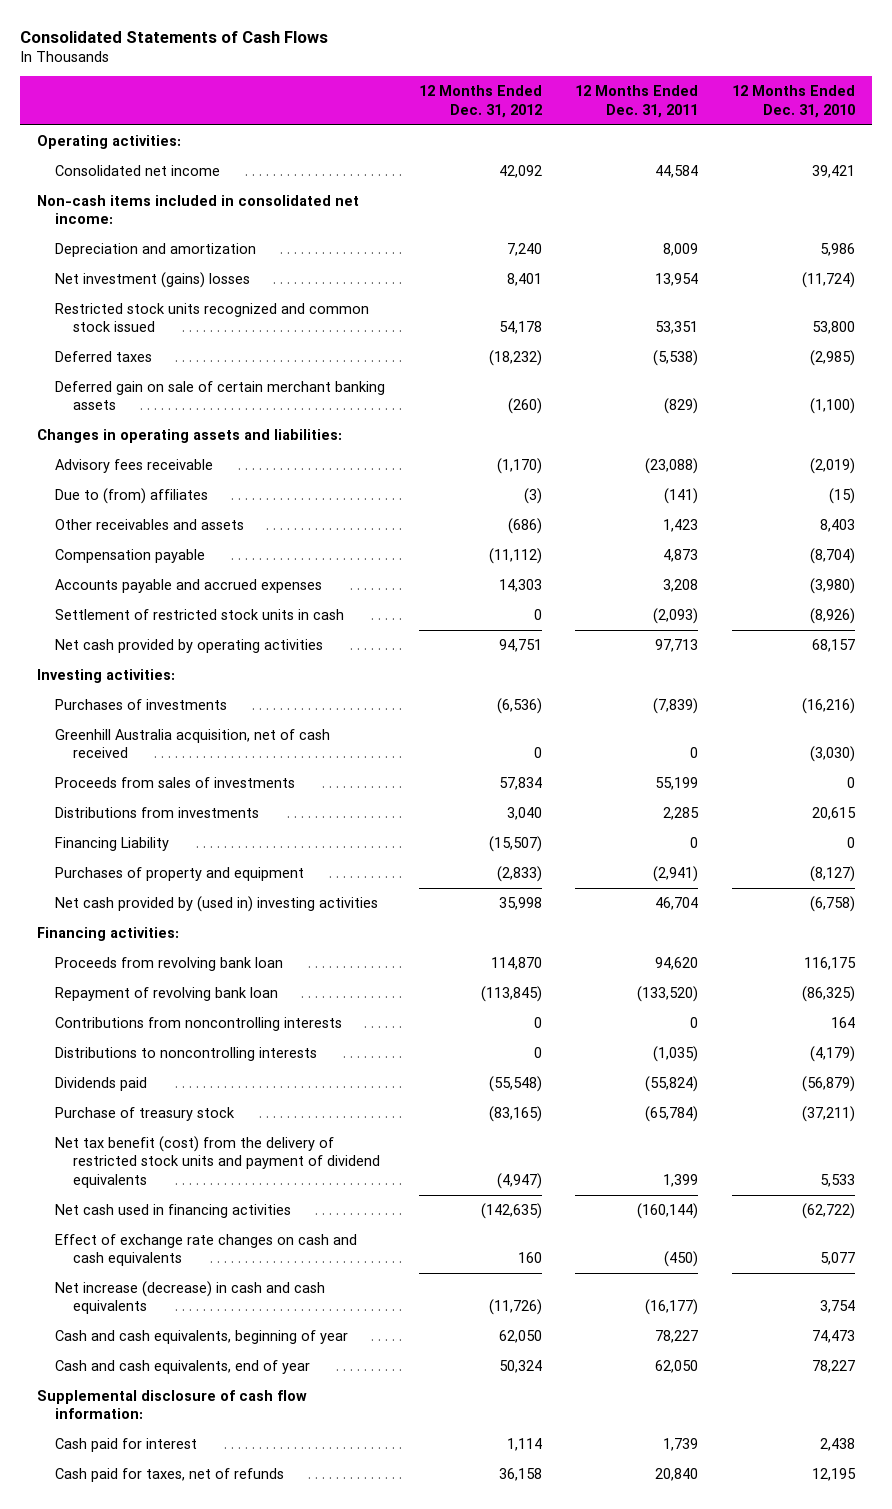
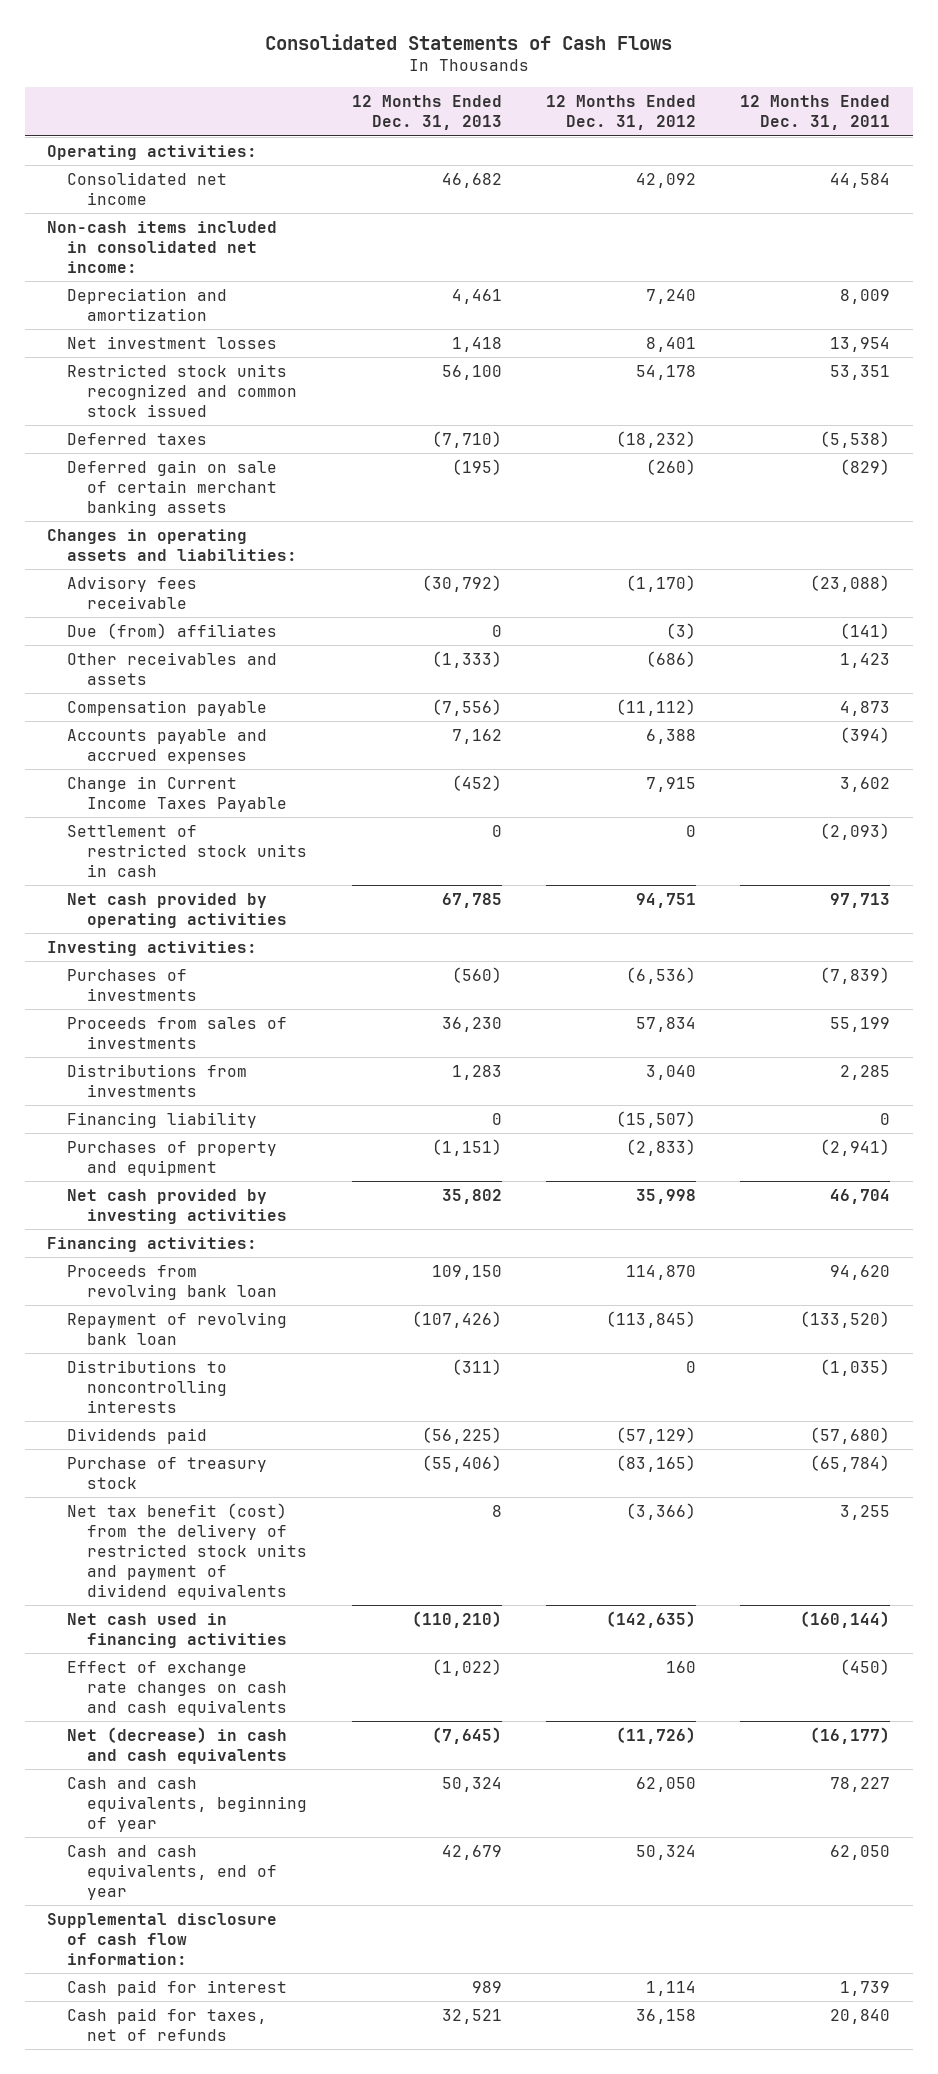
- | 12 Months Ended Dec. 31, 2012 | 12 Months Ended Dec. 31, 2011 | 12 Months Ended Dec. 31, 2010
+ | 12 Months Ended Dec. 31, 2013 | 12 Months Ended Dec. 31, 2012 | 12 Months Ended Dec. 31, 2011
- Net investment (gains) losses | 8,401 | 13,954 | (11,724)
+ Net investment losses | 1,418 | 8,401 | 13,954
- Due to (from) affiliates | (3) | (141) | (15)
+ Due (from) affiliates | 0 | (3) | (141)
- Accounts payable and accrued expenses | 14,303 | 3,208 | (3,980)
+ Accounts payable and accrued expenses | 7,162 | 6,388 | (394)
+ Change in Current Income Taxes Payable | (452) | 7,915 | 3,602
- Greenhill Australia acquisition, net of cash received | 0 | 0 | (3,030)
- Financing Liability | (15,507) | 0 | 0
+ Financing liability | 0 | (15,507) | 0
- Net cash provided by (used in) investing activities | 35,998 | 46,704 | (6,758)
+ Net cash provided by investing activities | 35,802 | 35,998 | 46,704
- Contributions from noncontrolling interests | 0 | 0 | 164
- Dividends paid | (55,548) | (55,824) | (56,879)
+ Dividends paid | (56,225) | (57,129) | (57,680)
- Net tax benefit (cost) from the delivery of restricted stock units and payment of dividend equivalents | (4,947) | 1,399 | 5,533
+ Net tax benefit (cost) from the delivery of restricted stock units and payment of dividend equivalents | 8 | (3,366) | 3,255
- Net increase (decrease) in cash and cash equivalents | (11,726) | (16,177) | 3,754
+ Net (decrease) in cash and cash equivalents | (7,645) | (11,726) | (16,177)

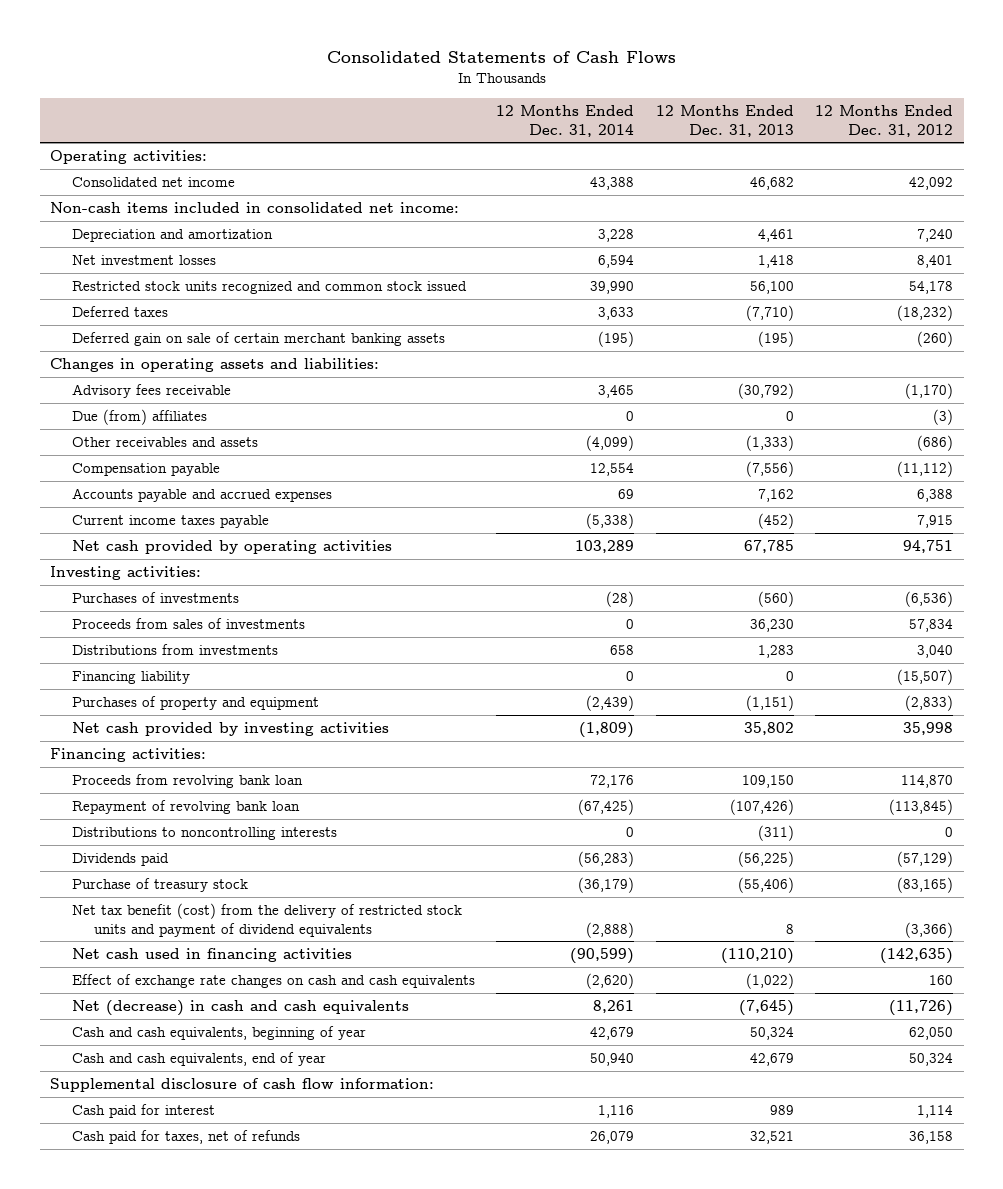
- | 12 Months Ended Dec. 31, 2013 | 12 Months Ended Dec. 31, 2012 | 12 Months Ended Dec. 31, 2011
+ | 12 Months Ended Dec. 31, 2014 | 12 Months Ended Dec. 31, 2013 | 12 Months Ended Dec. 31, 2012
- Change in Current Income Taxes Payable | (452) | 7,915 | 3,602
- Settlement of restricted stock units in cash | 0 | 0 | (2,093)
+ Current income taxes payable | (5,338) | (452) | 7,915

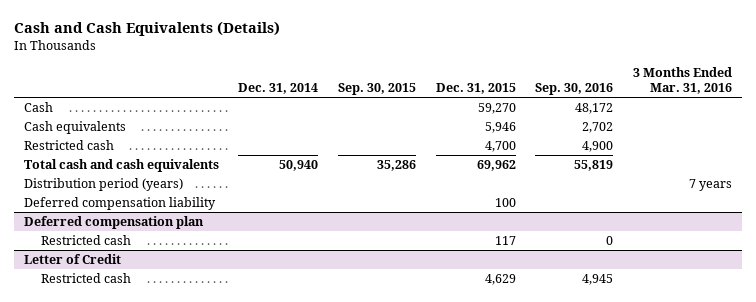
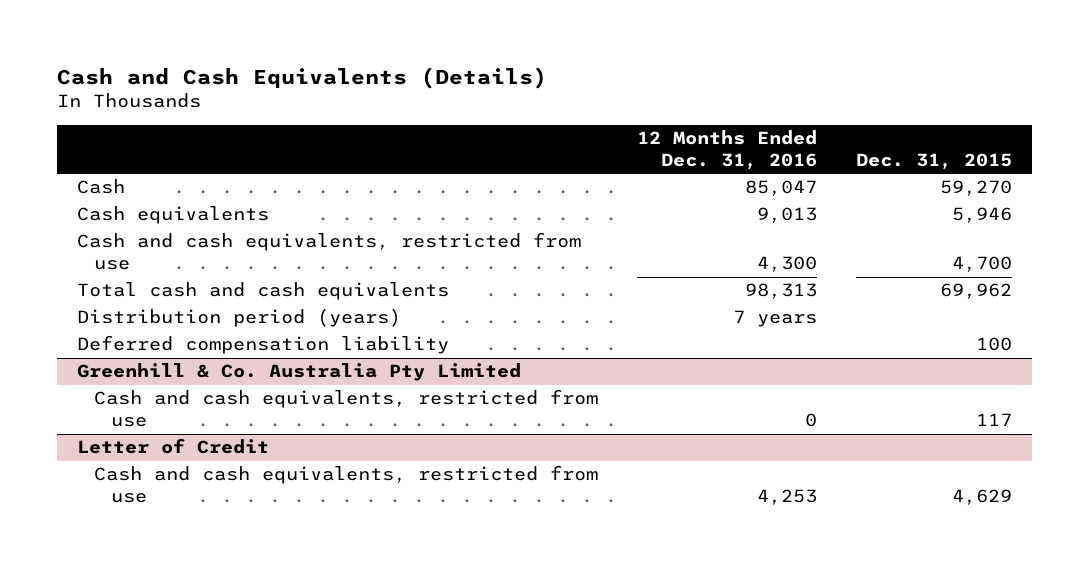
- | Dec. 31, 2014 | Sep. 30, 2015 | Dec. 31, 2015 | Sep. 30, 2016 | 3 Months Ended Mar. 31, 2016
+ | 12 Months Ended Dec. 31, 2016 | Dec. 31, 2015
- Restricted cash | | | 4,700 | 4,900 |
+ Cash and cash equivalents, restricted from use | 4,300 | 4,700
- Deferred compensation plan
- Restricted cash | | | 117 | 0 |
+ Greenhill & Co. Australia Pty Limited
+ Cash and cash equivalents, restricted from use | 0 | 117
@ Letter of Credit
- Restricted cash | | | 4,629 | 4,945 |
+ Cash and cash equivalents, restricted from use | 4,253 | 4,629

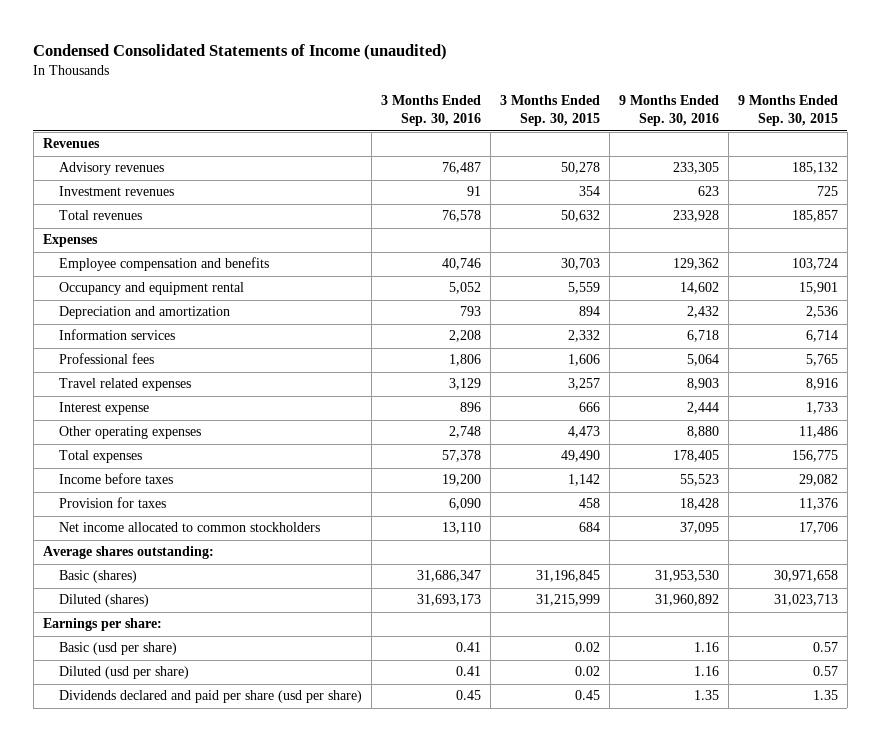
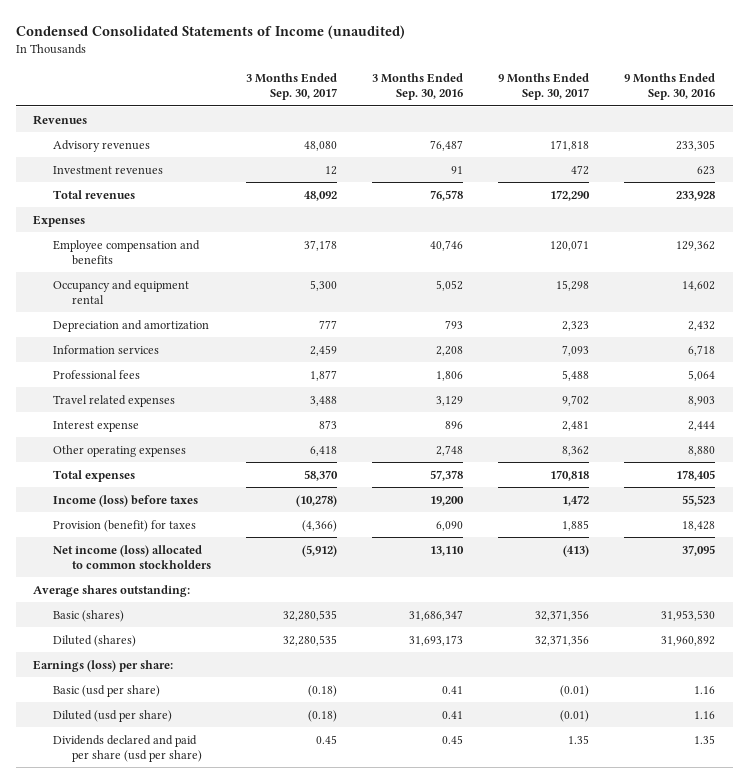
- | 3 Months Ended Sep. 30, 2016 | 3 Months Ended Sep. 30, 2015 | 9 Months Ended Sep. 30, 2016 | 9 Months Ended Sep. 30, 2015
+ | 3 Months Ended Sep. 30, 2017 | 3 Months Ended Sep. 30, 2016 | 9 Months Ended Sep. 30, 2017 | 9 Months Ended Sep. 30, 2016
- Income before taxes | 19,200 | 1,142 | 55,523 | 29,082
- Provision for taxes | 6,090 | 458 | 18,428 | 11,376
- Net income allocated to common stockholders | 13,110 | 684 | 37,095 | 17,706
+ Income (loss) before taxes | (10,278) | 19,200 | 1,472 | 55,523
+ Provision (benefit) for taxes | (4,366) | 6,090 | 1,885 | 18,428
+ Net income (loss) allocated to common stockholders | (5,912) | 13,110 | (413) | 37,095
- Earnings per share:
+ Earnings (loss) per share:

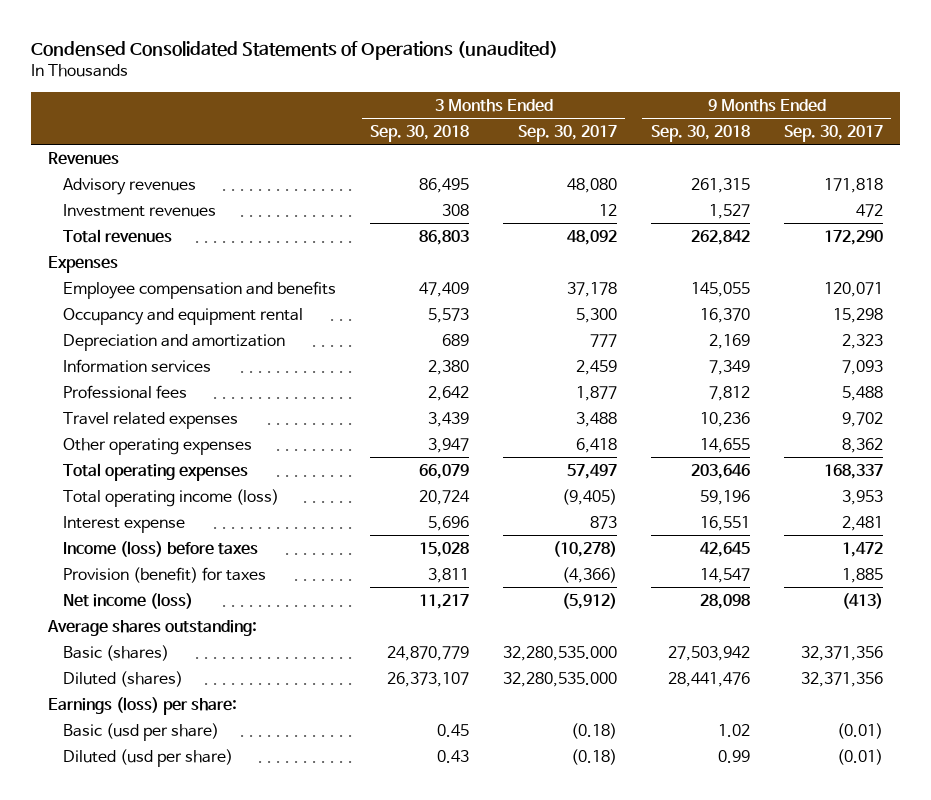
- Condensed Consolidated Statements of Income (unaudited)
+ Condensed Consolidated Statements of Operations (unaudited)
- | 3 Months Ended Sep. 30, 2017 | 3 Months Ended Sep. 30, 2016 | 9 Months Ended Sep. 30, 2017 | 9 Months Ended Sep. 30, 2016
+ | 3 Months Ended Sep. 30, 2018 | 3 Months Ended Sep. 30, 2017 | 9 Months Ended Sep. 30, 2018 | 9 Months Ended Sep. 30, 2017
- Total expenses | 58,370 | 57,378 | 170,818 | 178,405
+ Total operating expenses | 66,079 | 57,497 | 203,646 | 168,337
+ Total operating income (loss) | 20,724 | (9,405) | 59,196 | 3,953
moved down: Interest expense | 5,696 | 873 | 16,551 | 2,481
- Net income (loss) allocated to common stockholders | (5,912) | 13,110 | (413) | 37,095
+ Net income (loss) | 11,217 | (5,912) | 28,098 | (413)
- Basic (shares) | 32,280,535 | 31,686,347 | 32,371,356 | 31,953,530
- Diluted (shares) | 32,280,535 | 31,693,173 | 32,371,356 | 31,960,892
+ Basic (shares) | 24,870,779 | 32,280,535.000 | 27,503,942 | 32,371,356
+ Diluted (shares) | 26,373,107 | 32,280,535.000 | 28,441,476 | 32,371,356
- Dividends declared and paid per share (usd per share) | 0.45 | 0.45 | 1.35 | 1.35

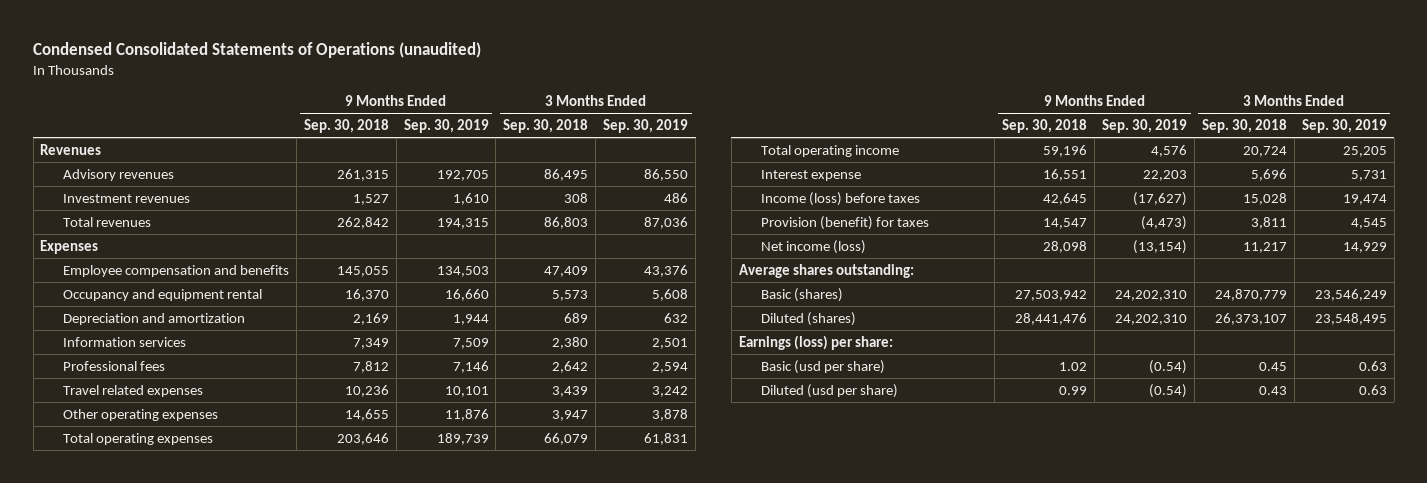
- | 3 Months Ended Sep. 30, 2018 | 3 Months Ended Sep. 30, 2017 | 9 Months Ended Sep. 30, 2018 | 9 Months Ended Sep. 30, 2017
+ | 9 Months Ended Sep. 30, 2018 | 9 Months Ended Sep. 30, 2019 | 3 Months Ended Sep. 30, 2018 | 3 Months Ended Sep. 30, 2019
- Total operating income (loss) | 20,724 | (9,405) | 59,196 | 3,953
+ Total operating income | 59,196 | 4,576 | 20,724 | 25,205

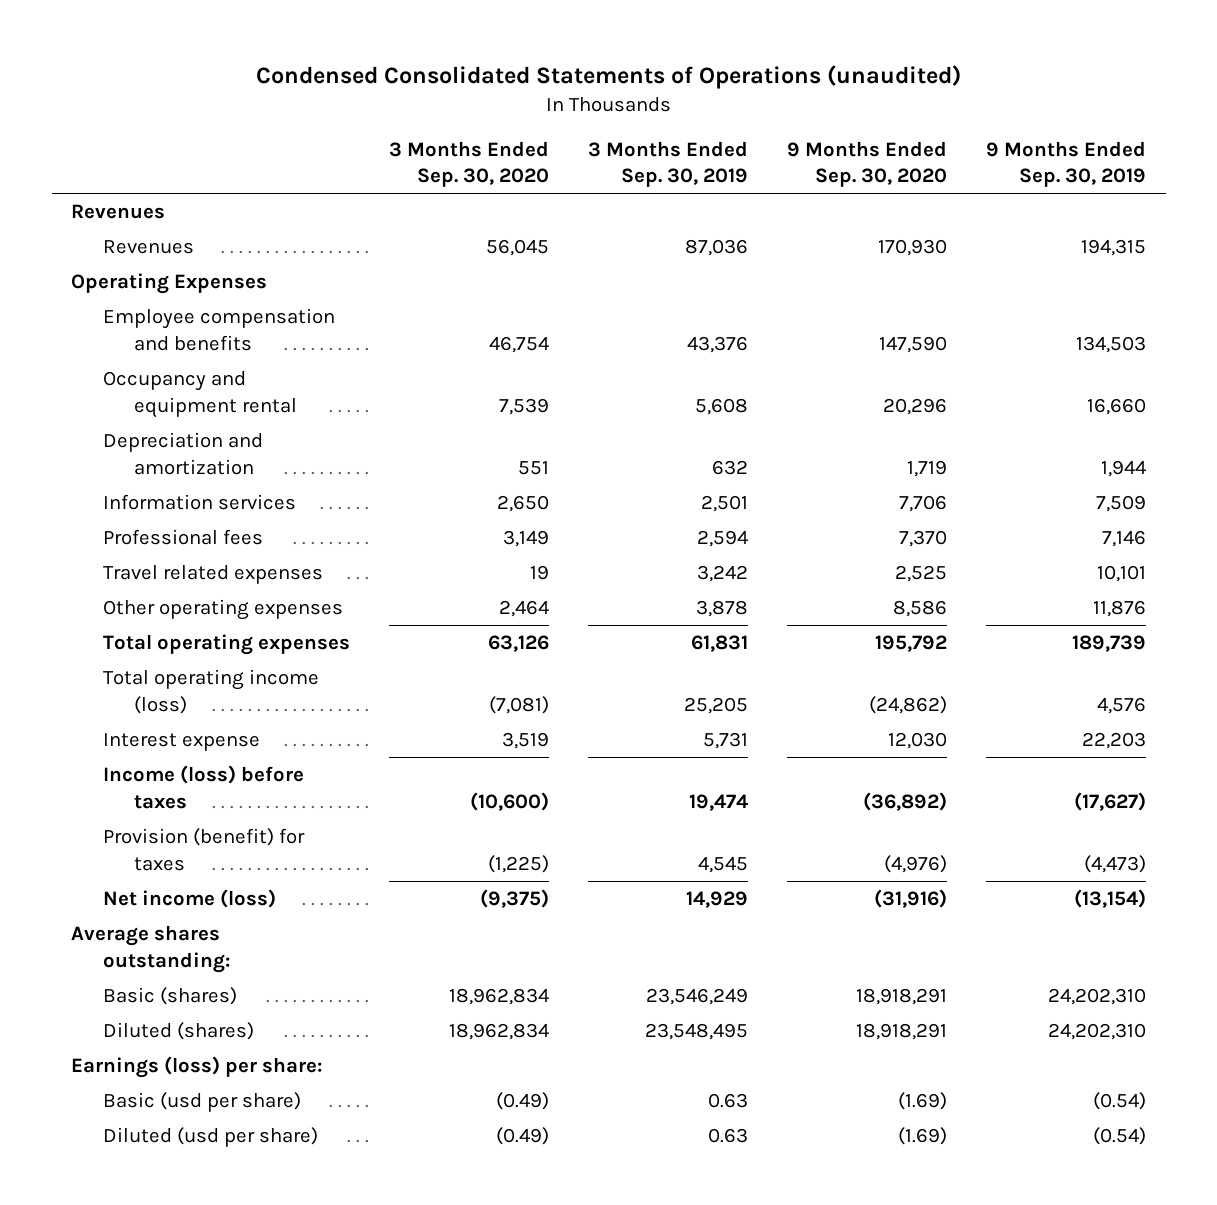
- | 9 Months Ended Sep. 30, 2018 | 9 Months Ended Sep. 30, 2019 | 3 Months Ended Sep. 30, 2018 | 3 Months Ended Sep. 30, 2019
+ | 3 Months Ended Sep. 30, 2020 | 3 Months Ended Sep. 30, 2019 | 9 Months Ended Sep. 30, 2020 | 9 Months Ended Sep. 30, 2019
- Advisory revenues | 261,315 | 192,705 | 86,495 | 86,550
- Investment revenues | 1,527 | 1,610 | 308 | 486
- Total revenues | 262,842 | 194,315 | 86,803 | 87,036
- Expenses
+ Revenues | 56,045 | 87,036 | 170,930 | 194,315
+ Operating Expenses
- Total operating income | 59,196 | 4,576 | 20,724 | 25,205
+ Total operating income (loss) | (7,081) | 25,205 | (24,862) | 4,576

